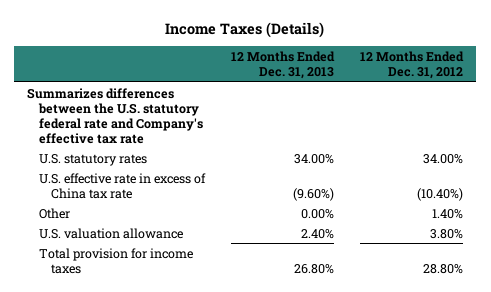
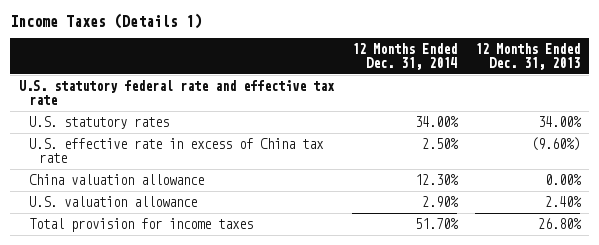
- Income Taxes (Details)
+ Income Taxes (Details 1)
- | 12 Months Ended Dec. 31, 2013 | 12 Months Ended Dec. 31, 2012
+ | 12 Months Ended Dec. 31, 2014 | 12 Months Ended Dec. 31, 2013
- Summarizes differences between the U.S. statutory federal rate and Company's effective tax rate
+ U.S. statutory federal rate and effective tax rate
- Other | 0.00% | 1.40%
+ China valuation allowance | 12.30% | 0.00%

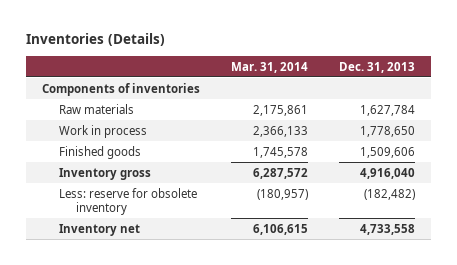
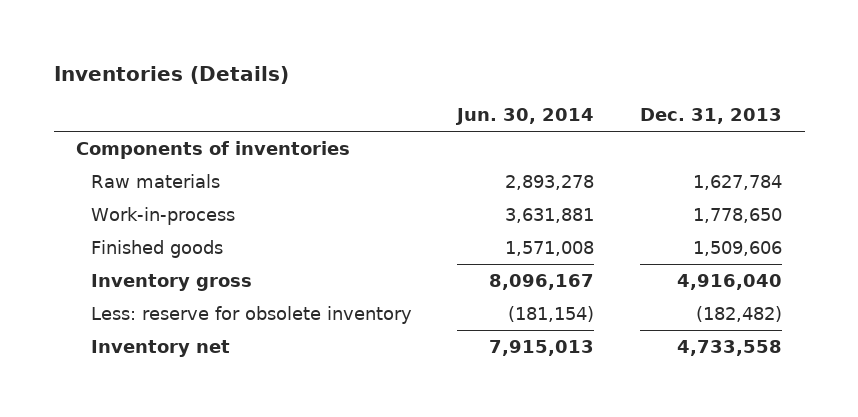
- | Mar. 31, 2014 | Dec. 31, 2013
+ | Jun. 30, 2014 | Dec. 31, 2013
- Work in process | 2,366,133 | 1,778,650
+ Work-in-process | 3,631,881 | 1,778,650

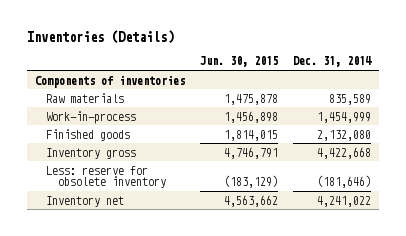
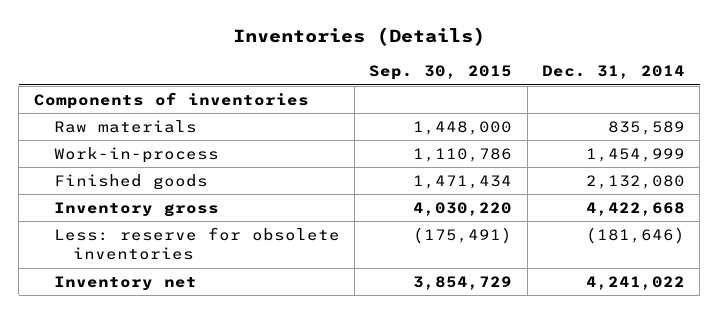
- | Jun. 30, 2015 | Dec. 31, 2014
+ | Sep. 30, 2015 | Dec. 31, 2014
- Less: reserve for obsolete inventory | (183,129) | (181,646)
+ Less: reserve for obsolete inventories | (175,491) | (181,646)

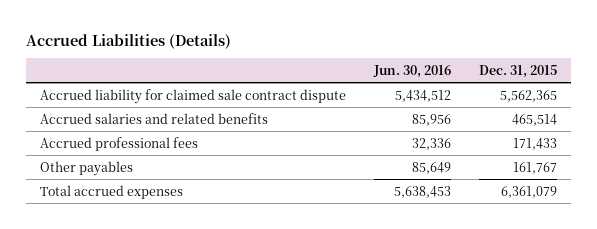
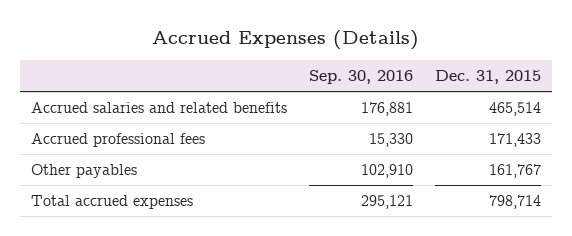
- Accrued Liabilities (Details)
+ Accrued Expenses (Details)
- | Jun. 30, 2016 | Dec. 31, 2015
+ | Sep. 30, 2016 | Dec. 31, 2015
- Accrued liability for claimed sale contract dispute | 5,434,512 | 5,562,365
- Total accrued expenses | 5,638,453 | 6,361,079
+ Total accrued expenses | 295,121 | 798,714

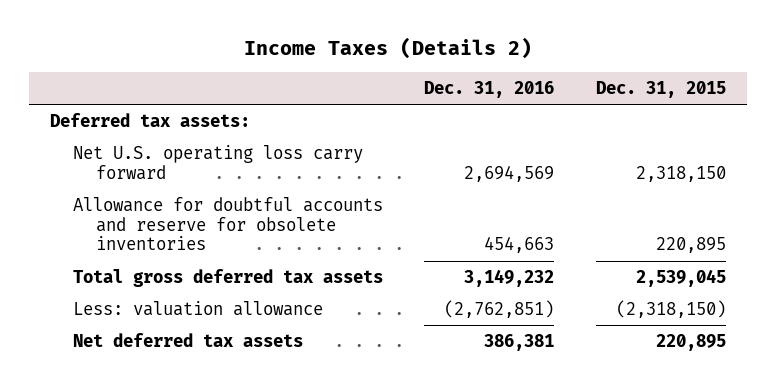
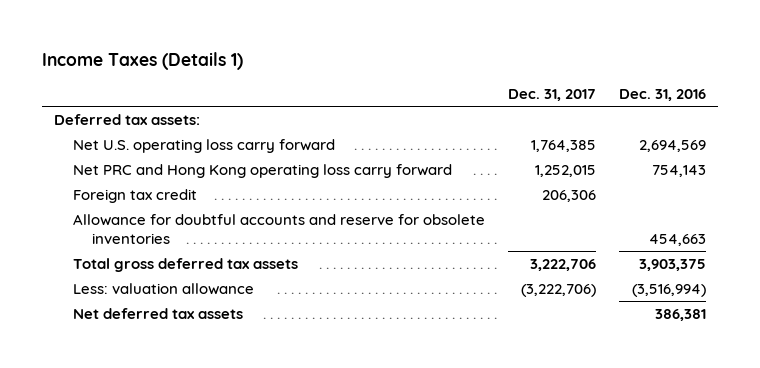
- Income Taxes (Details 2)
+ Income Taxes (Details 1)
- | Dec. 31, 2016 | Dec. 31, 2015
+ | Dec. 31, 2017 | Dec. 31, 2016
+ Net PRC and Hong Kong operating loss carry forward | 1,252,015 | 754,143
+ Foreign tax credit | 206,306 |
- Total gross deferred tax assets | 3,149,232 | 2,539,045
- Less: valuation allowance | (2,762,851) | (2,318,150)
+ Total gross deferred tax assets | 3,222,706 | 3,903,375
+ Less: valuation allowance | (3,222,706) | (3,516,994)

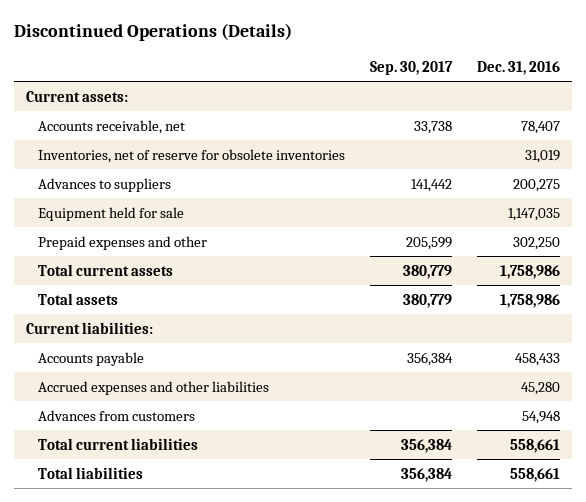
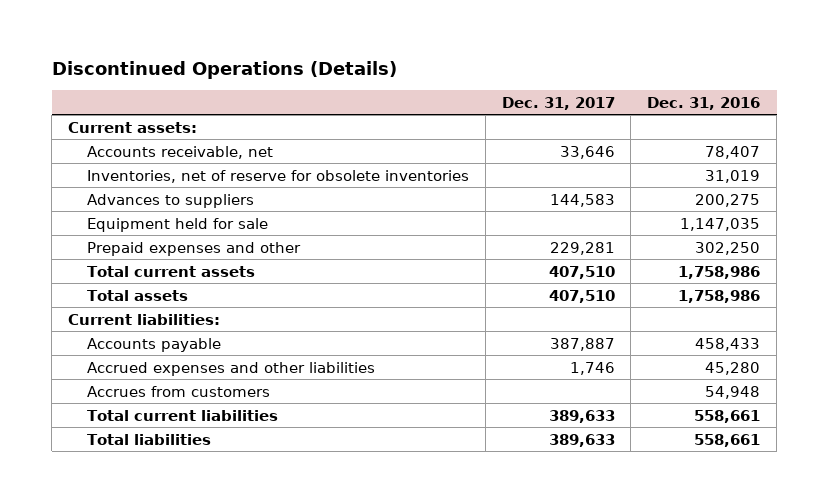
- | Sep. 30, 2017 | Dec. 31, 2016
+ | Dec. 31, 2017 | Dec. 31, 2016
- Advances from customers | | 54,948
+ Accrues from customers | | 54,948

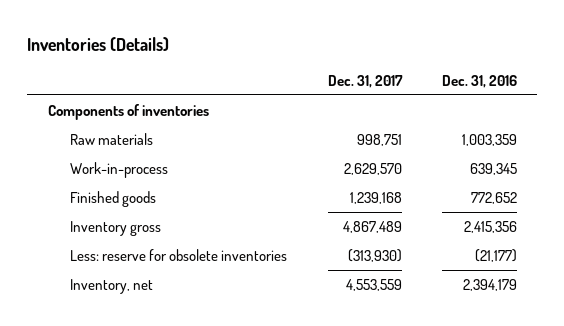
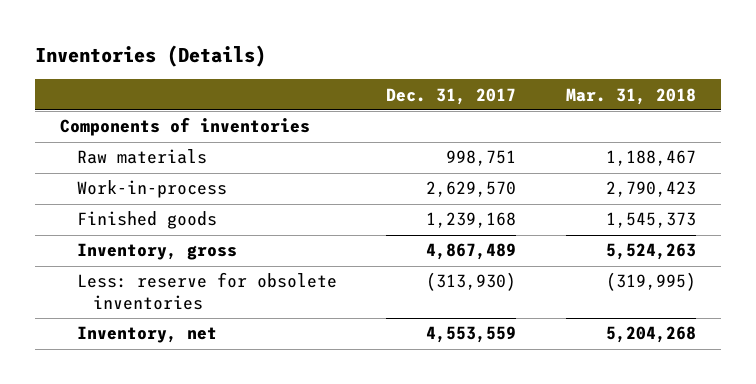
- | Dec. 31, 2017 | Dec. 31, 2016
+ | Dec. 31, 2017 | Mar. 31, 2018
- Inventory gross | 4,867,489 | 2,415,356
+ Inventory, gross | 4,867,489 | 5,524,263

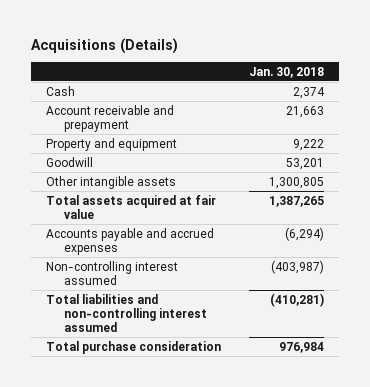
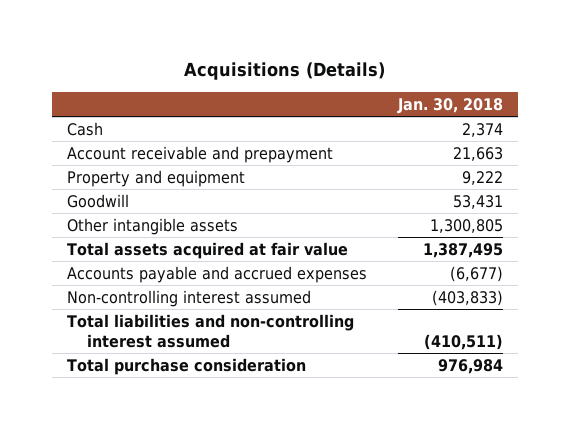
- Goodwill | 53,201
+ Goodwill | 53,431
- Total assets acquired at fair value | 1,387,265
- Accounts payable and accrued expenses | (6,294)
- Non-controlling interest assumed | (403,987)
- Total liabilities and non-controlling interest assumed | (410,281)
+ Total assets acquired at fair value | 1,387,495
+ Accounts payable and accrued expenses | (6,677)
+ Non-controlling interest assumed | (403,833)
+ Total liabilities and non-controlling interest assumed | (410,511)

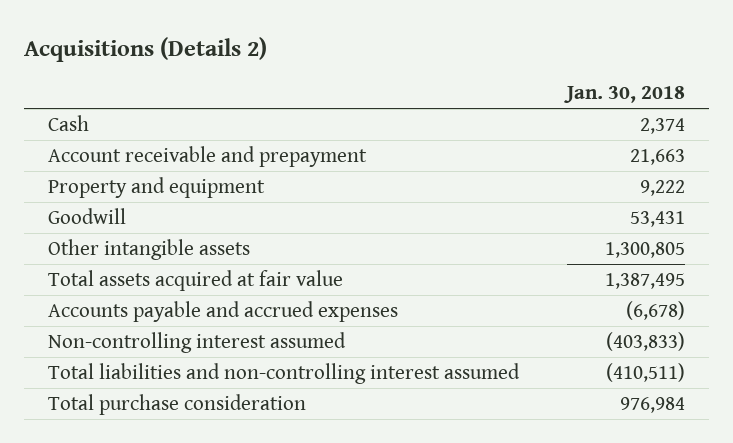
- Acquisitions (Details)
+ Acquisitions (Details 2)
- Accounts payable and accrued expenses | (6,677)
+ Accounts payable and accrued expenses | (6,678)

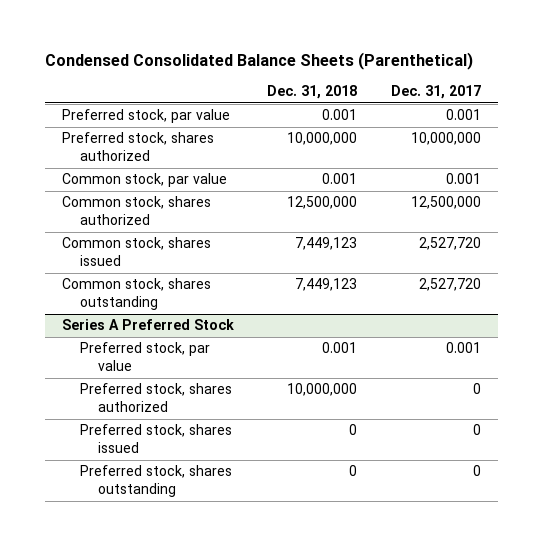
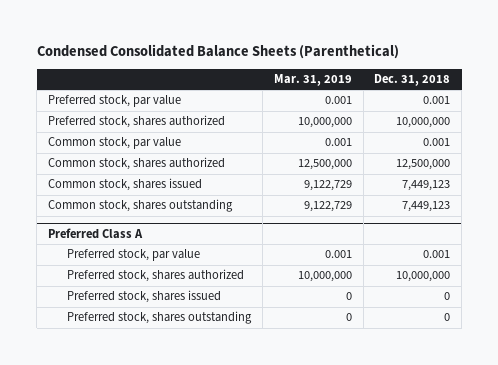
- | Dec. 31, 2018 | Dec. 31, 2017
+ | Mar. 31, 2019 | Dec. 31, 2018
- Series A Preferred Stock
+ Preferred Class A

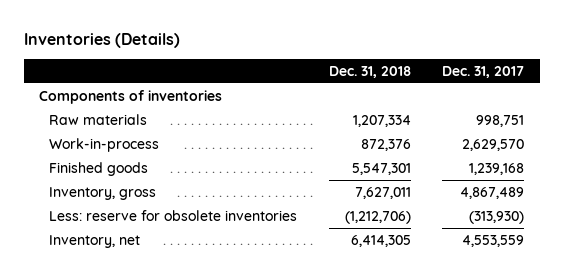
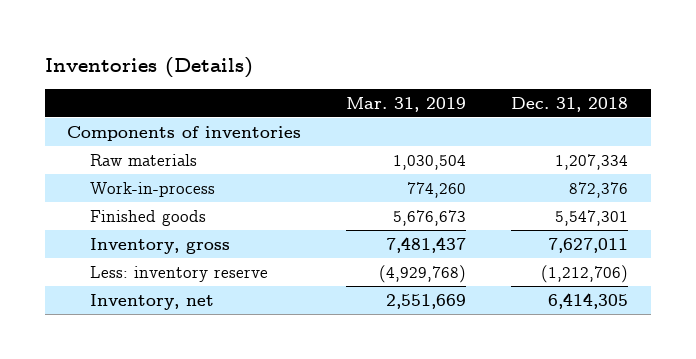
- | Dec. 31, 2018 | Dec. 31, 2017
+ | Mar. 31, 2019 | Dec. 31, 2018
- Less: reserve for obsolete inventories | (1,212,706) | (313,930)
+ Less: inventory reserve | (4,929,768) | (1,212,706)

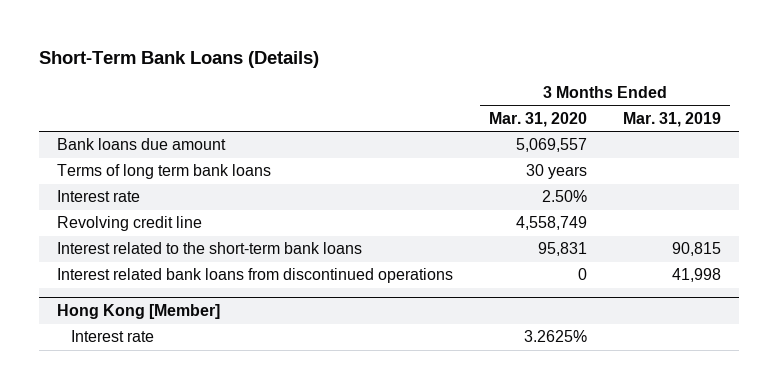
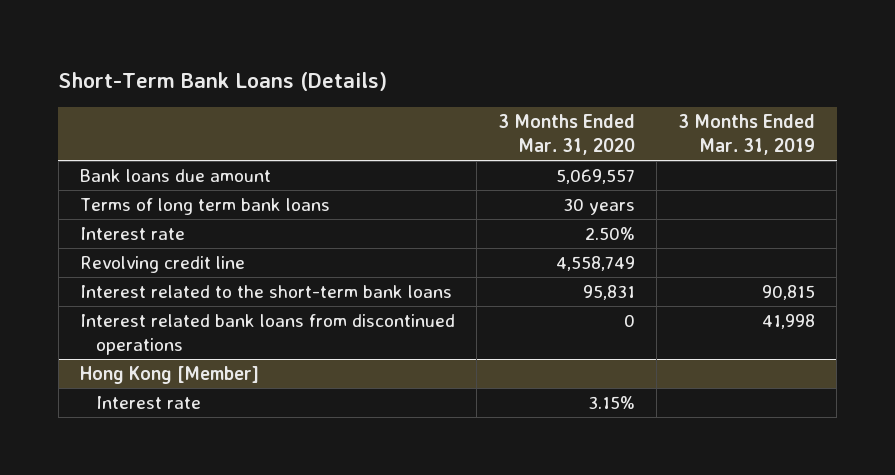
@ Hong Kong [Member]
- Interest rate | 3.2625% |
+ Interest rate | 3.15% |

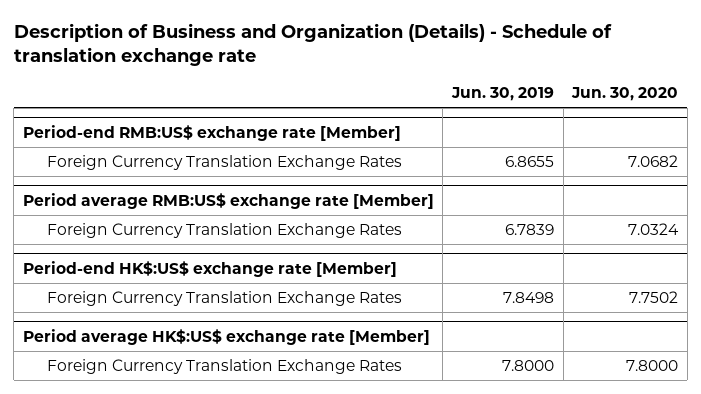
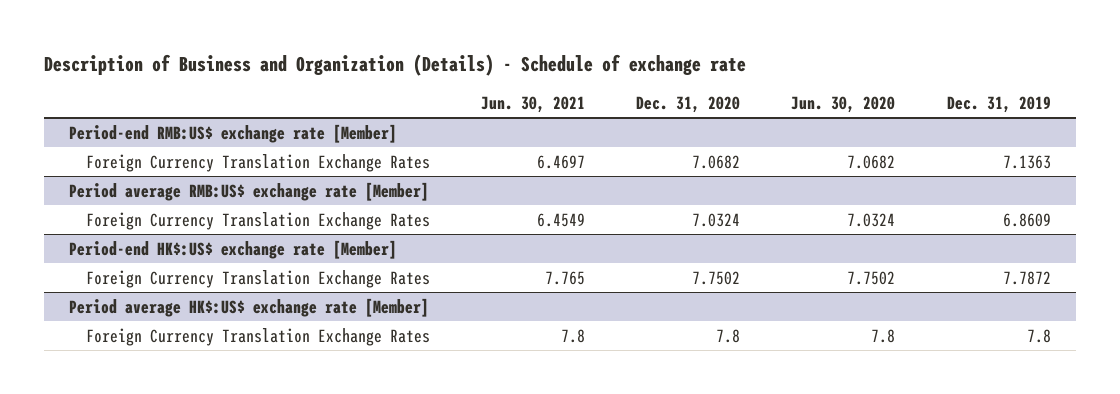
- Description of Business and Organization (Details) - Schedule of translation exchange rate
+ Description of Business and Organization (Details) - Schedule of exchange rate
- | Jun. 30, 2019 | Jun. 30, 2020
+ | Jun. 30, 2021 | Dec. 31, 2020 | Jun. 30, 2020 | Dec. 31, 2019
@ Period average HK$:US$ exchange rate [Member]
- Foreign Currency Translation Exchange Rates | 7.8000 | 7.8000
+ Foreign Currency Translation Exchange Rates | 7.8 | 7.8 | 7.8 | 7.8

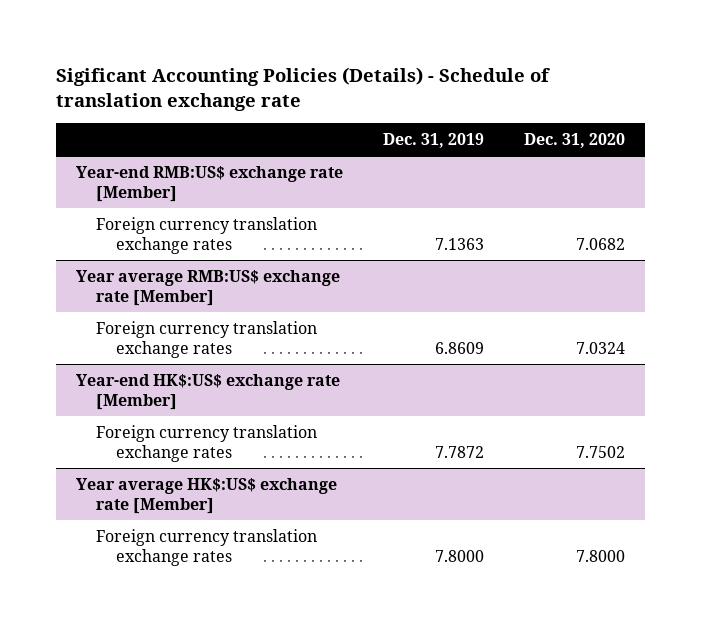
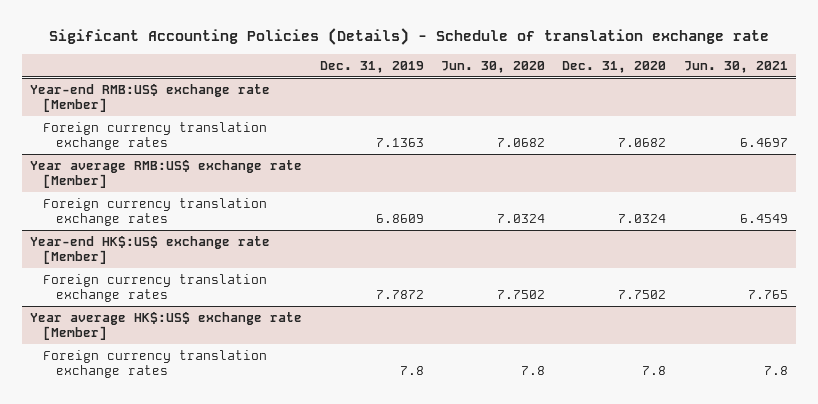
- | Dec. 31, 2019 | Dec. 31, 2020
+ | Dec. 31, 2019 | Jun. 30, 2020 | Dec. 31, 2020 | Jun. 30, 2021
@ Year average HK$:US$ exchange rate [Member]
- Foreign currency translation exchange rates | 7.8000 | 7.8000
+ Foreign currency translation exchange rates | 7.8 | 7.8 | 7.8 | 7.8

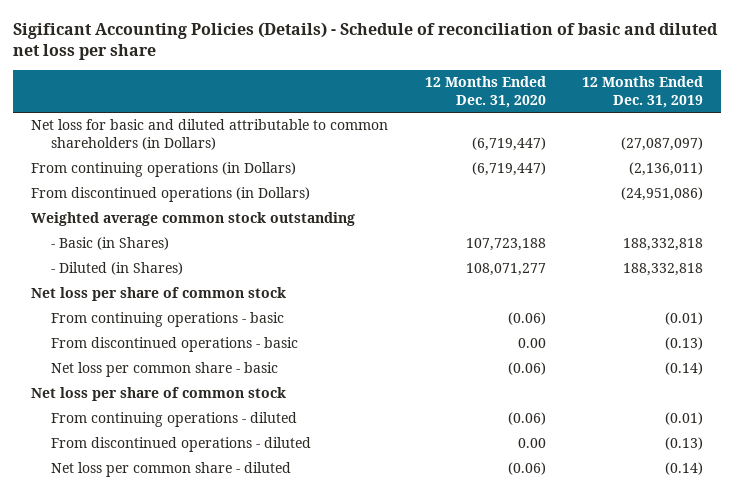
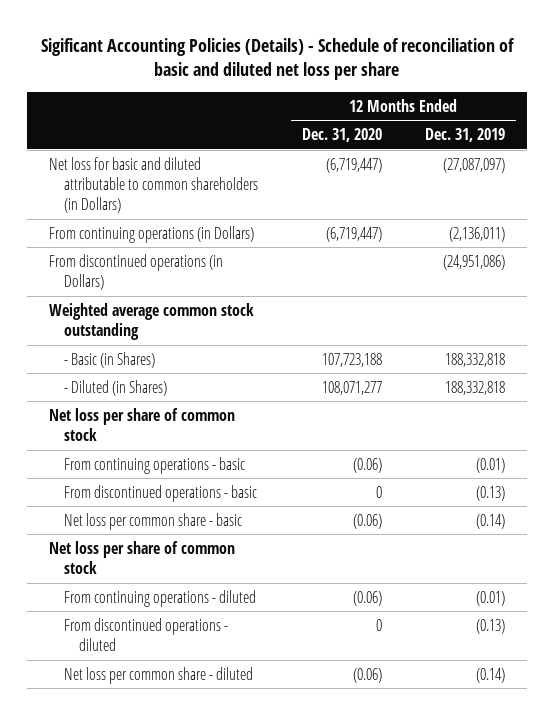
- From discontinued operations - basic | 0.00 | (0.13)
+ From discontinued operations - basic | 0 | (0.13)
- From discontinued operations - diluted | 0.00 | (0.13)
+ From discontinued operations - diluted | 0 | (0.13)

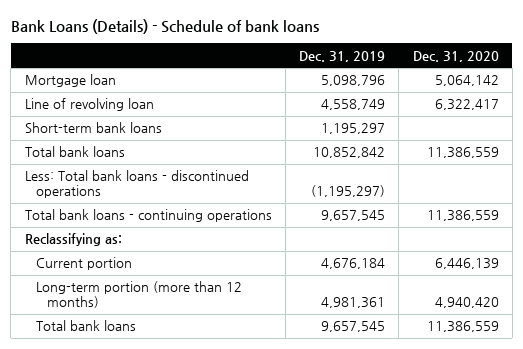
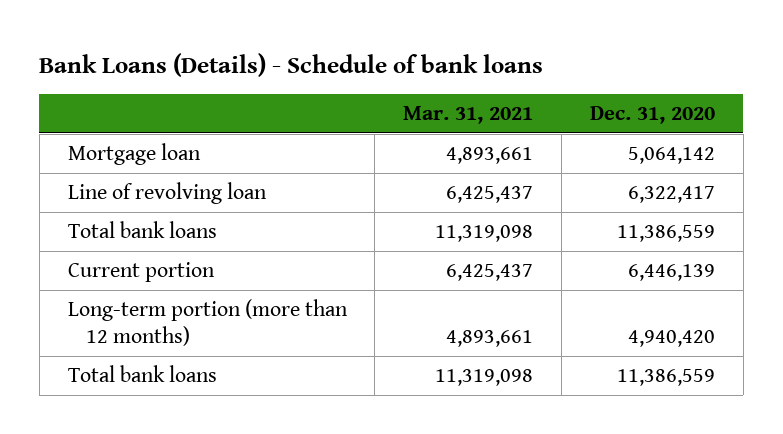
- | Dec. 31, 2019 | Dec. 31, 2020
+ | Mar. 31, 2021 | Dec. 31, 2020
- Short-term bank loans | 1,195,297 |
- Less: Total bank loans - discontinued operations | (1,195,297) |
- Total bank loans - continuing operations | 9,657,545 | 11,386,559
- Reclassifying as:

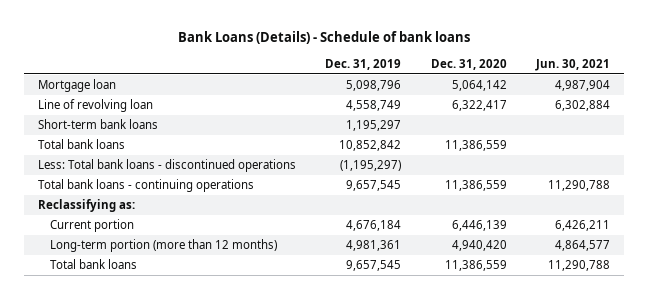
- | Mar. 31, 2021 | Dec. 31, 2020
+ | Dec. 31, 2019 | Dec. 31, 2020 | Jun. 30, 2021
+ Short-term bank loans | 1,195,297 | |
+ Less: Total bank loans - discontinued operations | (1,195,297) | |
+ Total bank loans - continuing operations | 9,657,545 | 11,386,559 | 11,290,788
+ Reclassifying as:

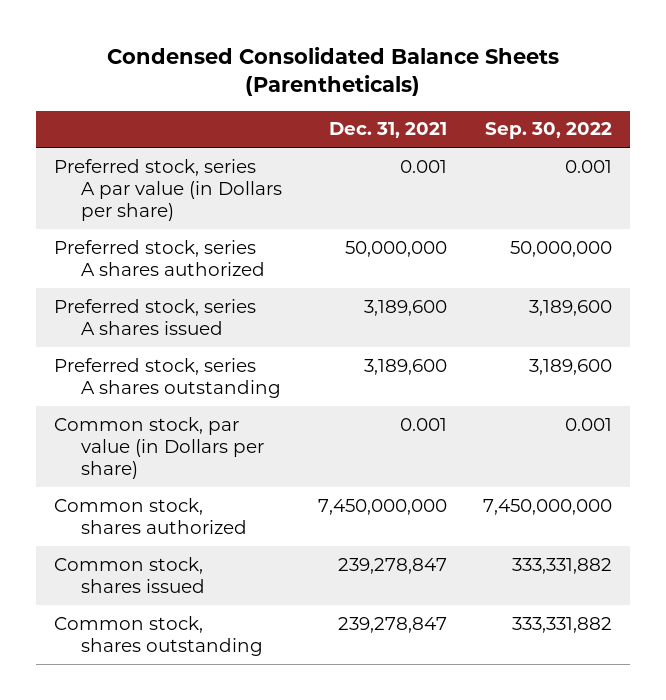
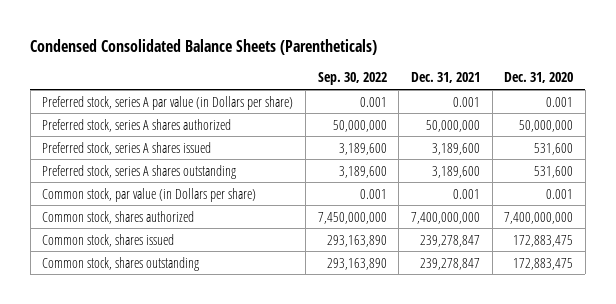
- | Dec. 31, 2021 | Sep. 30, 2022
+ | Sep. 30, 2022 | Dec. 31, 2021 | Dec. 31, 2020
- Common stock, shares authorized | 7,450,000,000 | 7,450,000,000
- Common stock, shares issued | 239,278,847 | 333,331,882
- Common stock, shares outstanding | 239,278,847 | 333,331,882
+ Common stock, shares authorized | 7,450,000,000 | 7,400,000,000 | 7,400,000,000
+ Common stock, shares issued | 293,163,890 | 239,278,847 | 172,883,475
+ Common stock, shares outstanding | 293,163,890 | 239,278,847 | 172,883,475

